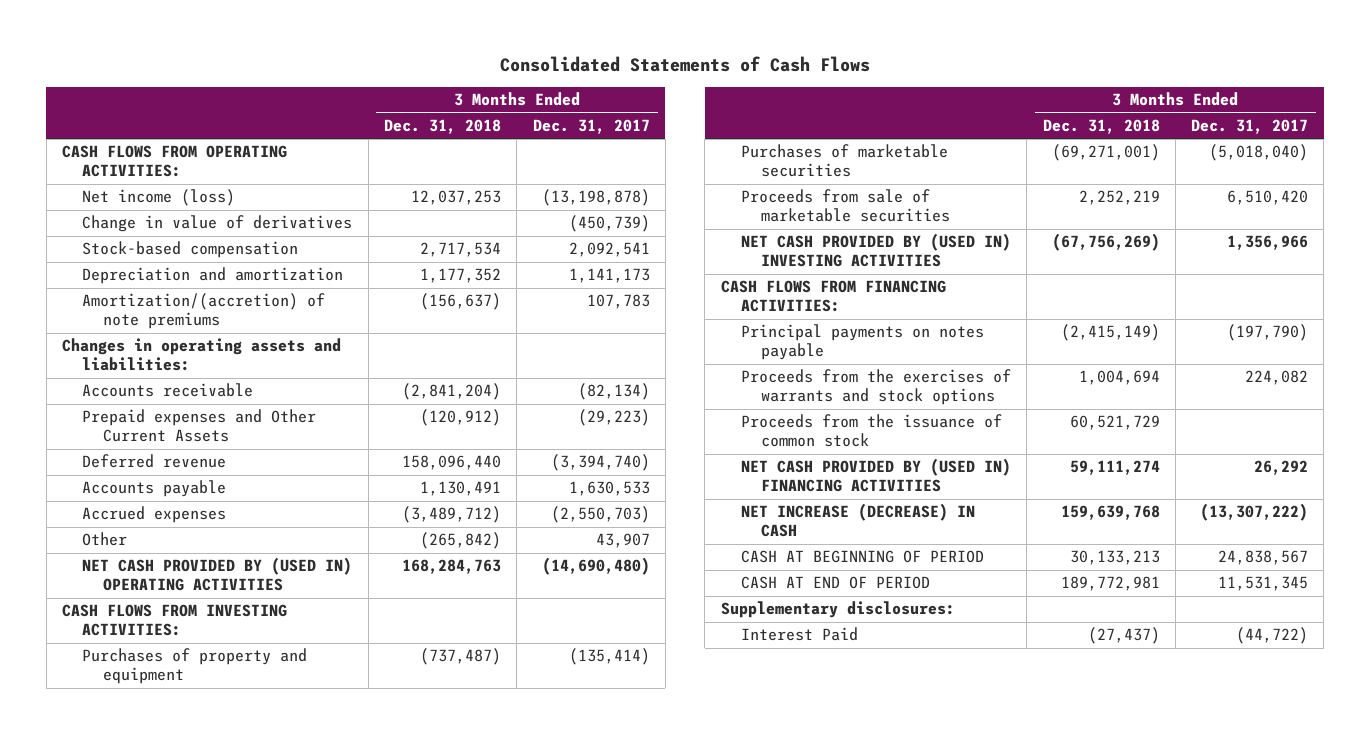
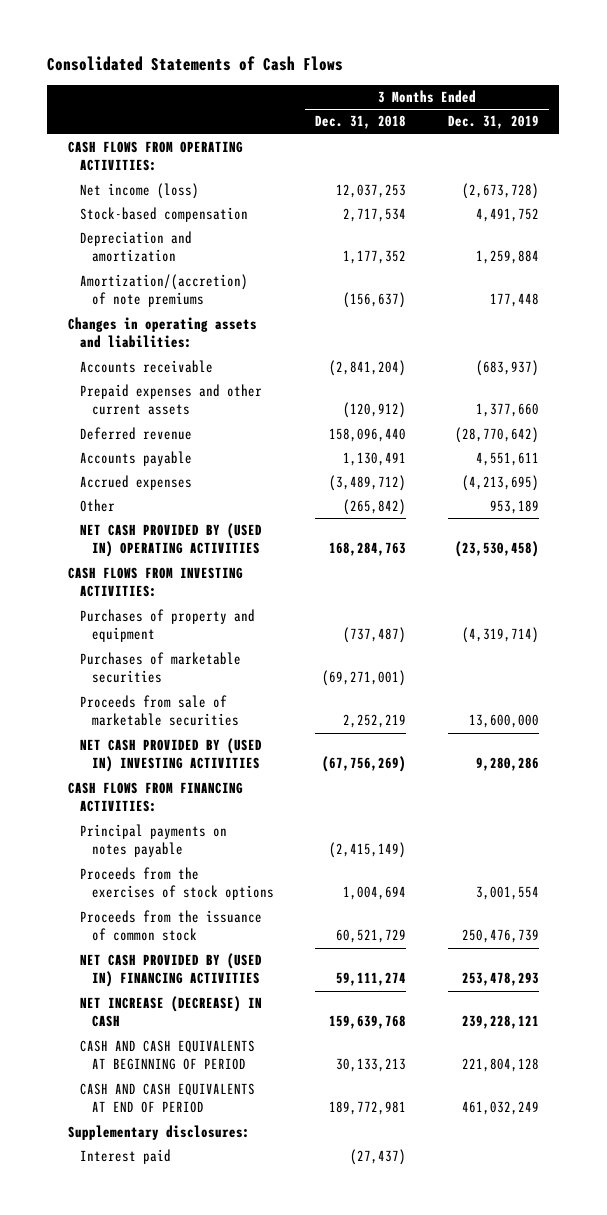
- | 3 Months Ended Dec. 31, 2018 | 3 Months Ended Dec. 31, 2017
+ | 3 Months Ended Dec. 31, 2018 | 3 Months Ended Dec. 31, 2019
- Change in value of derivatives | | (450,739)
- Prepaid expenses and Other Current Assets | (120,912) | (29,223)
+ Prepaid expenses and other current assets | (120,912) | 1,377,660
- Proceeds from the exercises of warrants and stock options | 1,004,694 | 224,082
+ Proceeds from the exercises of stock options | 1,004,694 | 3,001,554
- CASH AT BEGINNING OF PERIOD | 30,133,213 | 24,838,567
- CASH AT END OF PERIOD | 189,772,981 | 11,531,345
+ CASH AND CASH EQUIVALENTS AT BEGINNING OF PERIOD | 30,133,213 | 221,804,128
+ CASH AND CASH EQUIVALENTS AT END OF PERIOD | 189,772,981 | 461,032,249
- Interest Paid | (27,437) | (44,722)
+ Interest paid | (27,437) |

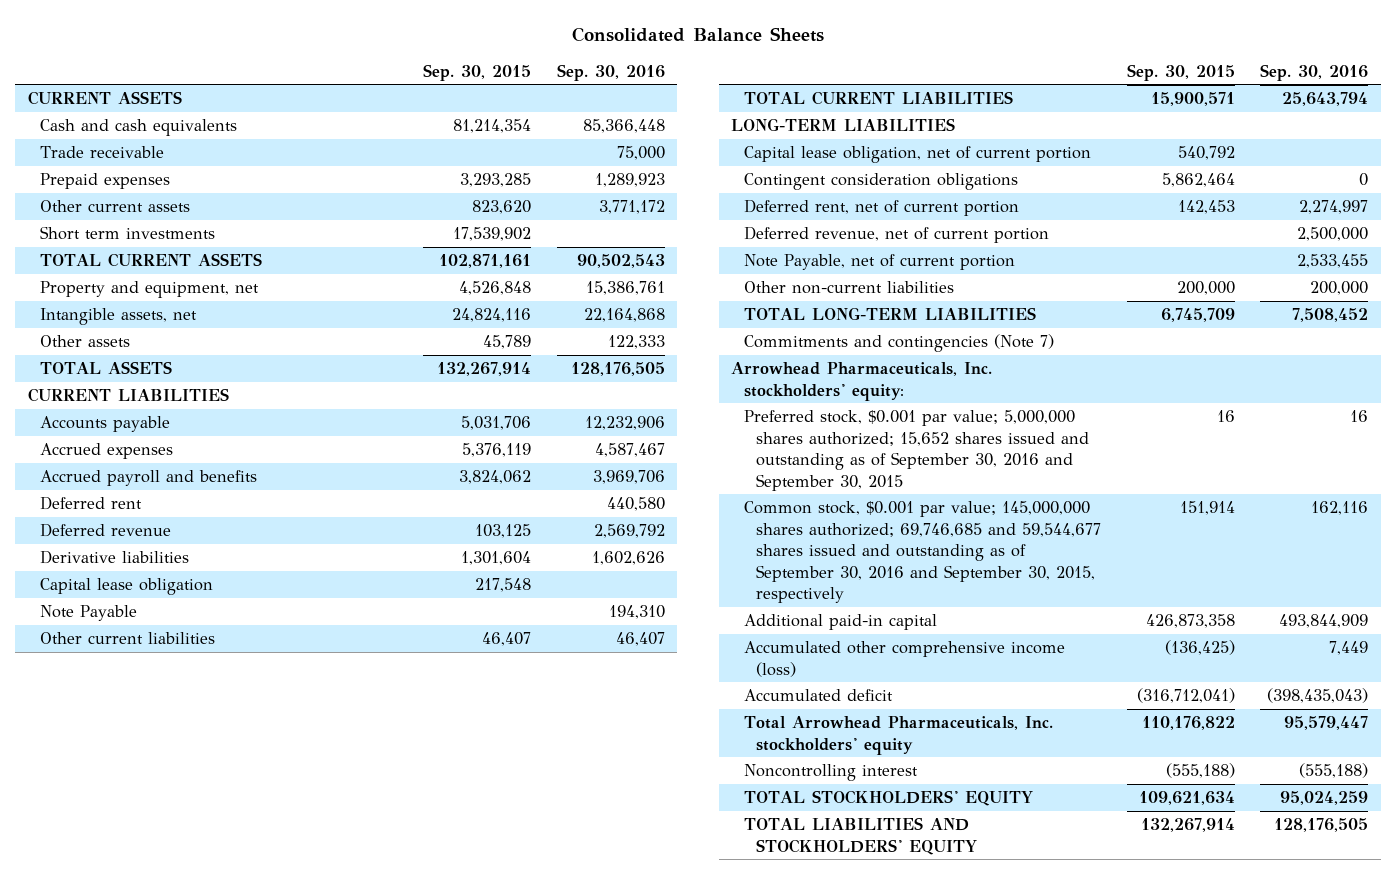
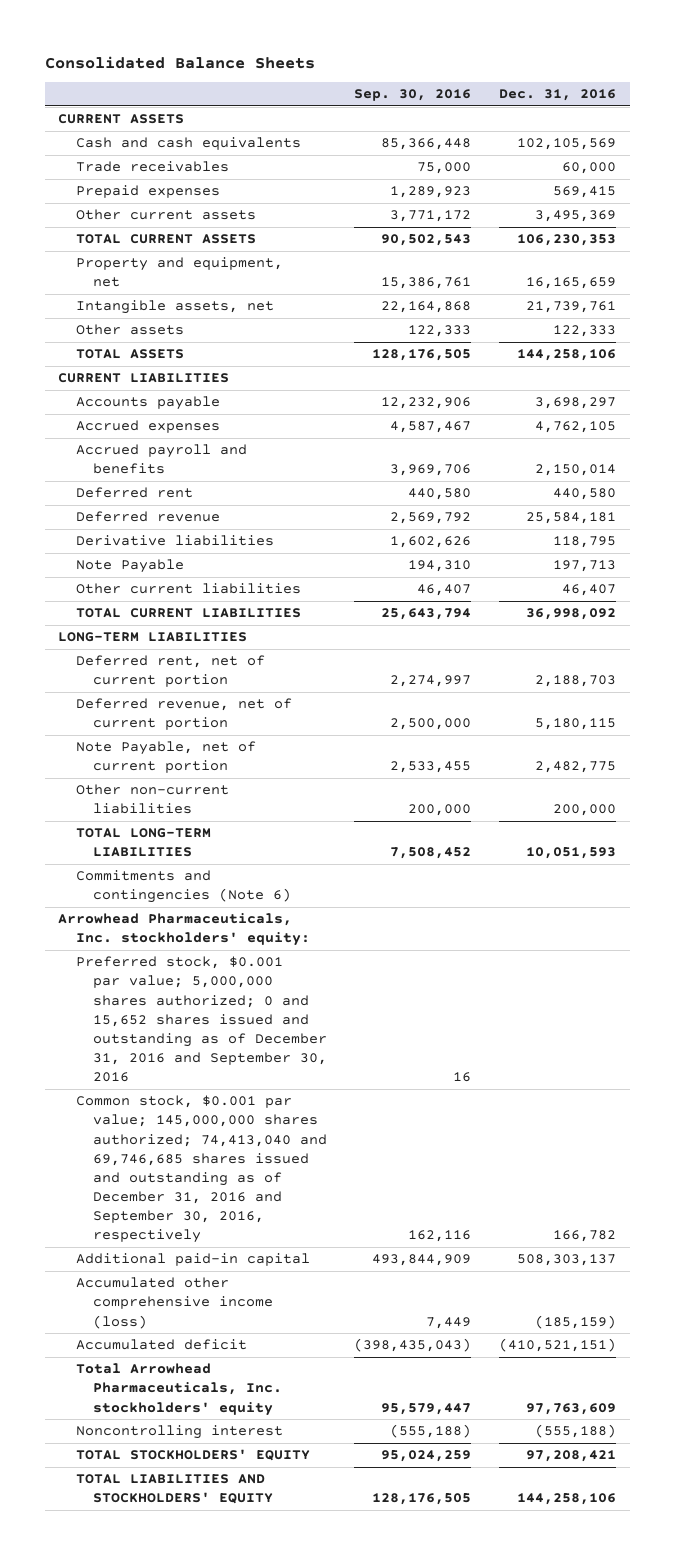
- | Sep. 30, 2015 | Sep. 30, 2016
+ | Sep. 30, 2016 | Dec. 31, 2016
- Trade receivable | | 75,000
+ Trade receivables | 75,000 | 60,000
- Short term investments | 17,539,902 |
- Capital lease obligation | 217,548 |
- Capital lease obligation, net of current portion | 540,792 |
- Contingent consideration obligations | 5,862,464 | 0
- Commitments and contingencies (Note 7)
+ Commitments and contingencies (Note 6)
- Preferred stock, $0.001 par value; 5,000,000 shares authorized; 15,652 shares issued and outstanding as of September 30, 2016 and September 30, 2015 | 16 | 16
- Common stock, $0.001 par value; 145,000,000 shares authorized; 69,746,685 and 59,544,677 shares issued and outstanding as of September 30, 2016 and September 30, 2015, respectively | 151,914 | 162,116
+ Preferred stock, $0.001 par value; 5,000,000 shares authorized; 0 and 15,652 shares issued and outstanding as of December 31, 2016 and September 30, 2016 | 16 |
+ Common stock, $0.001 par value; 145,000,000 shares authorized; 74,413,040 and 69,746,685 shares issued and outstanding as of December 31, 2016 and September 30, 2016, respectively | 162,116 | 166,782

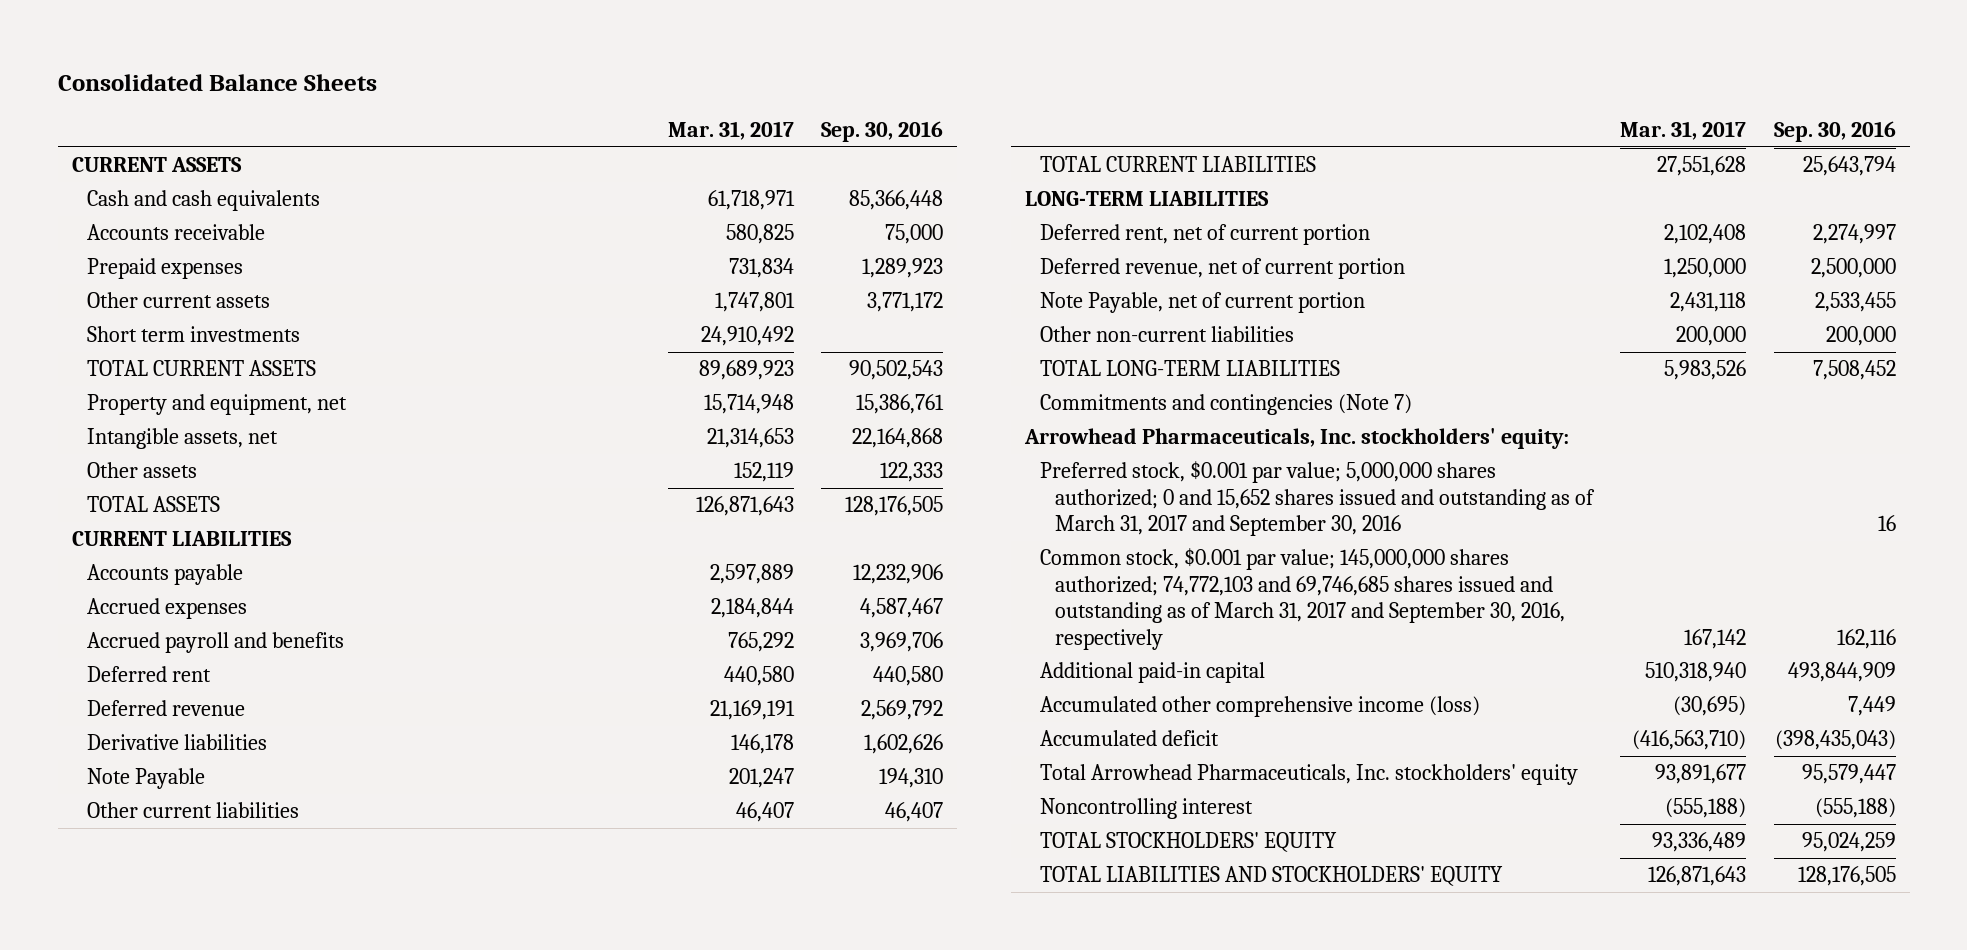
- | Sep. 30, 2016 | Dec. 31, 2016
+ | Mar. 31, 2017 | Sep. 30, 2016
- Trade receivables | 75,000 | 60,000
+ Accounts receivable | 580,825 | 75,000
+ Short term investments | 24,910,492 |
- Commitments and contingencies (Note 6)
+ Commitments and contingencies (Note 7)
- Preferred stock, $0.001 par value; 5,000,000 shares authorized; 0 and 15,652 shares issued and outstanding as of December 31, 2016 and September 30, 2016 | 16 |
- Common stock, $0.001 par value; 145,000,000 shares authorized; 74,413,040 and 69,746,685 shares issued and outstanding as of December 31, 2016 and September 30, 2016, respectively | 162,116 | 166,782
+ Preferred stock, $0.001 par value; 5,000,000 shares authorized; 0 and 15,652 shares issued and outstanding as of March 31, 2017 and September 30, 2016 | | 16
+ Common stock, $0.001 par value; 145,000,000 shares authorized; 74,772,103 and 69,746,685 shares issued and outstanding as of March 31, 2017 and September 30, 2016, respectively | 167,142 | 162,116

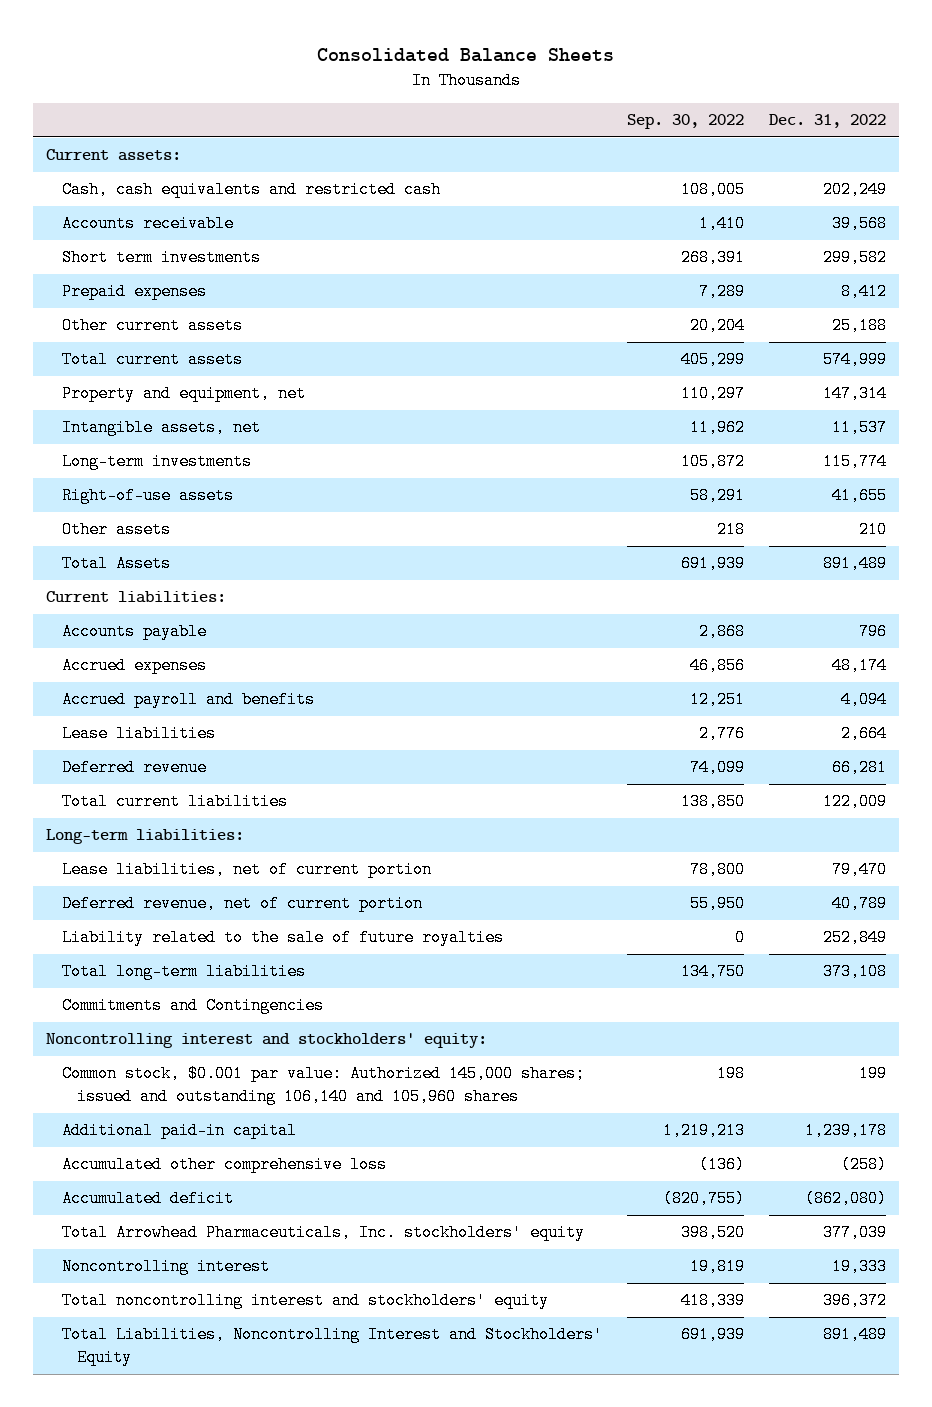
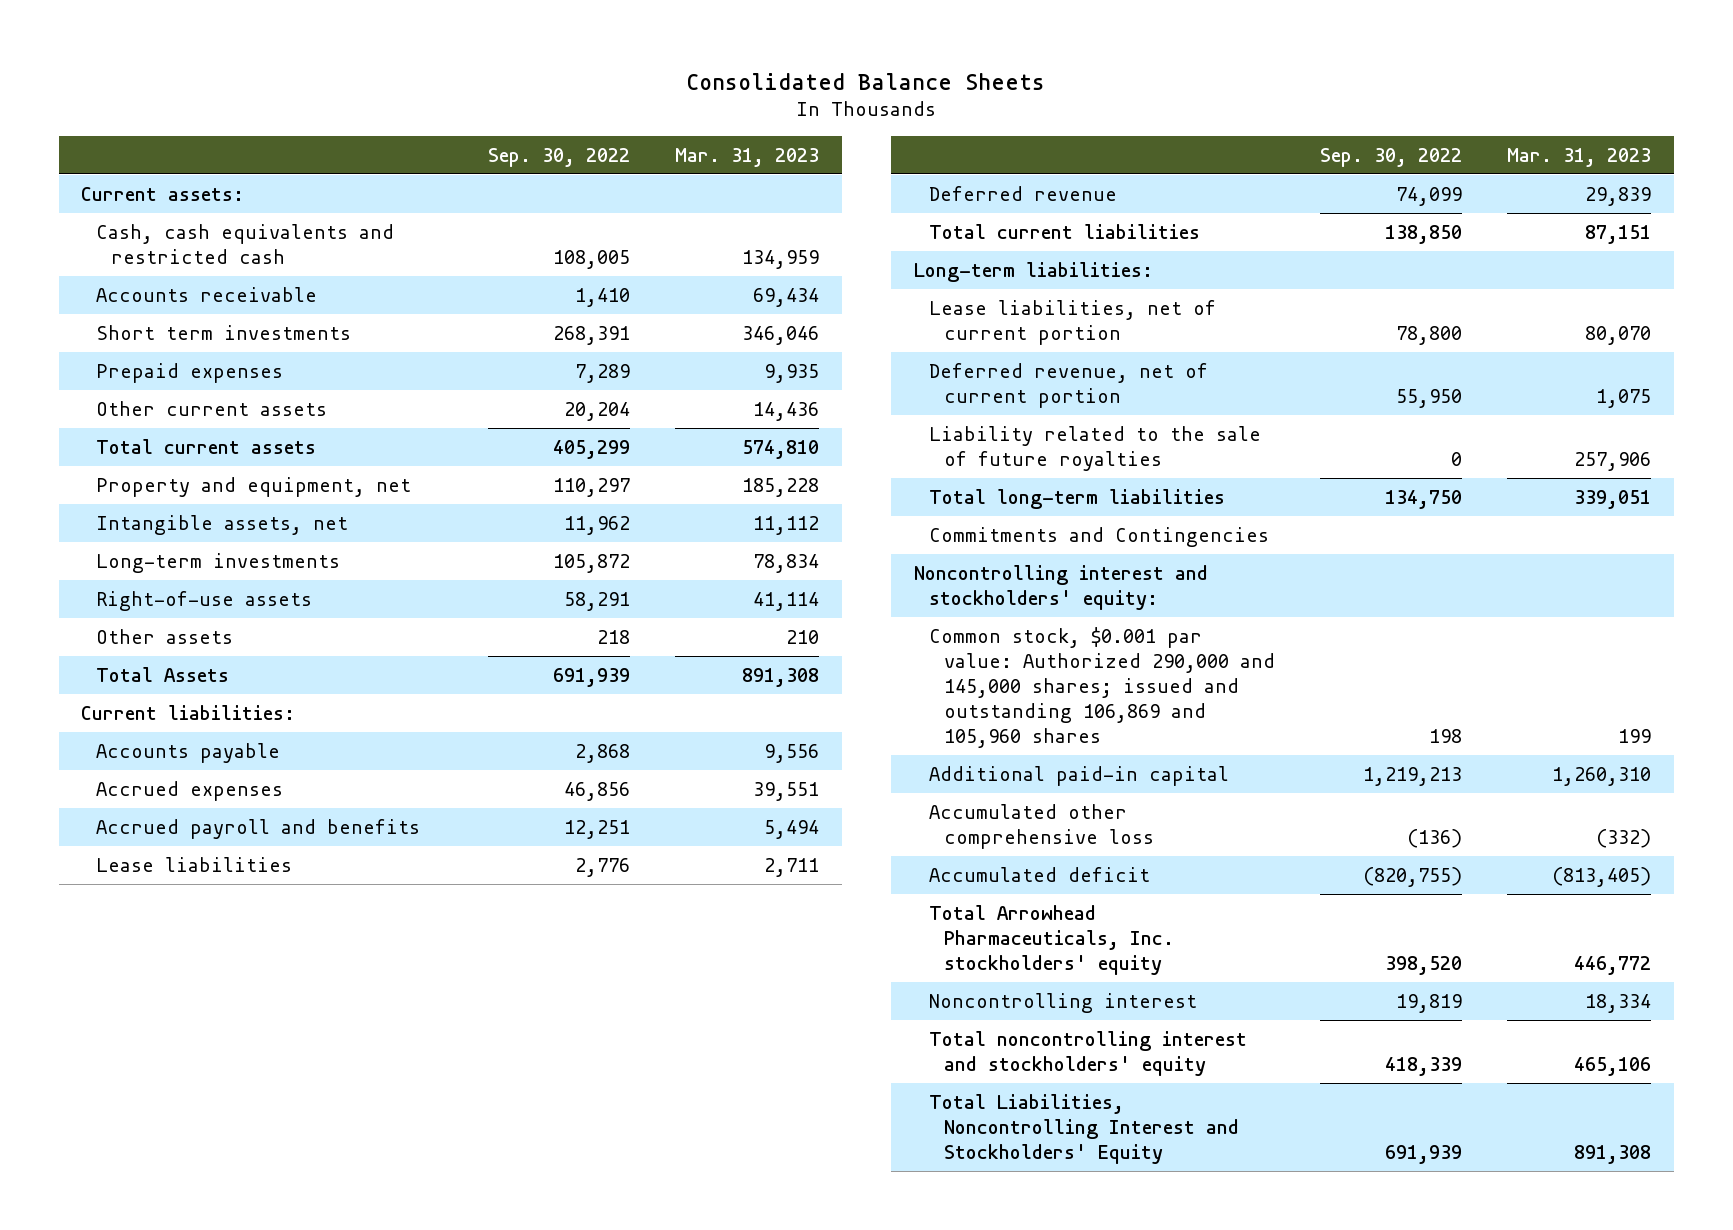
- | Sep. 30, 2022 | Dec. 31, 2022
+ | Sep. 30, 2022 | Mar. 31, 2023
- Common stock, $0.001 par value: Authorized 145,000 shares; issued and outstanding 106,140 and 105,960 shares | 198 | 199
+ Common stock, $0.001 par value: Authorized 290,000 and 145,000 shares; issued and outstanding 106,869 and 105,960 shares | 198 | 199

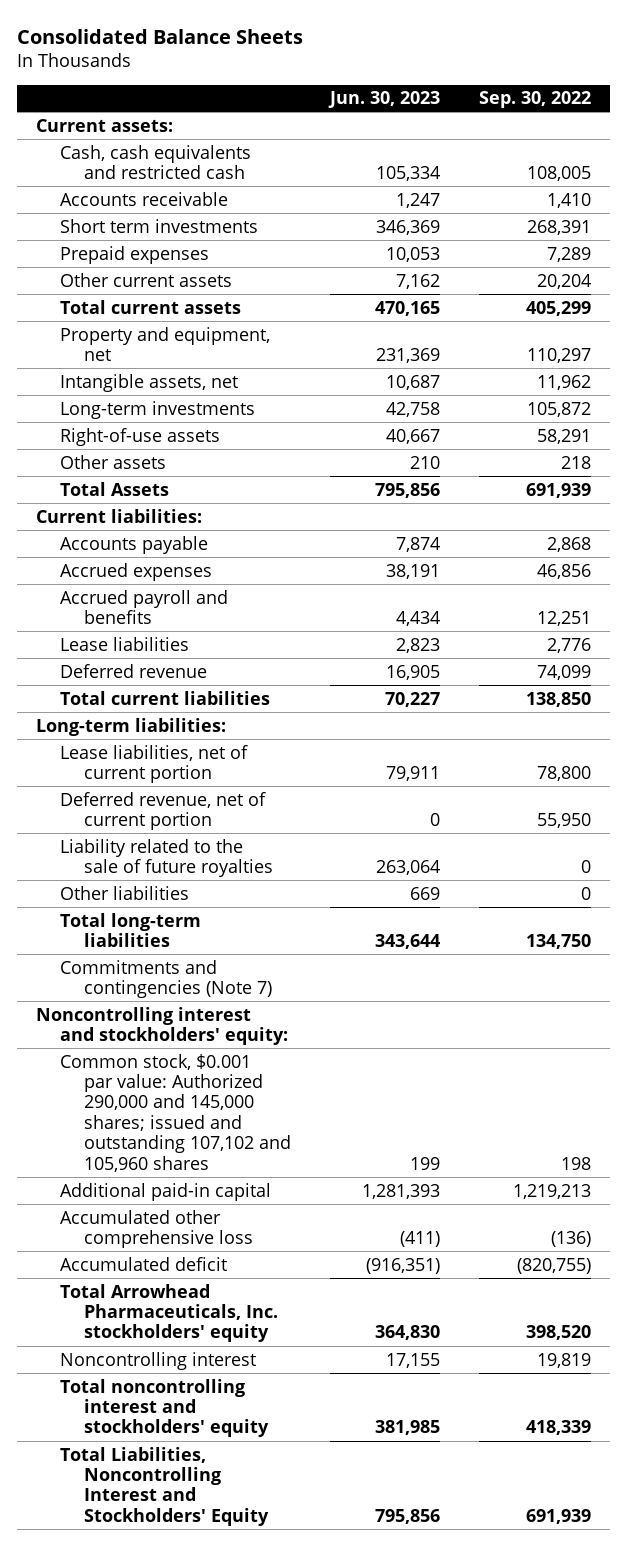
- | Sep. 30, 2022 | Mar. 31, 2023
+ | Jun. 30, 2023 | Sep. 30, 2022
+ Other liabilities | 669 | 0
- Commitments and Contingencies
+ Commitments and contingencies (Note 7)
- Common stock, $0.001 par value: Authorized 290,000 and 145,000 shares; issued and outstanding 106,869 and 105,960 shares | 198 | 199
+ Common stock, $0.001 par value: Authorized 290,000 and 145,000 shares; issued and outstanding 107,102 and 105,960 shares | 199 | 198

